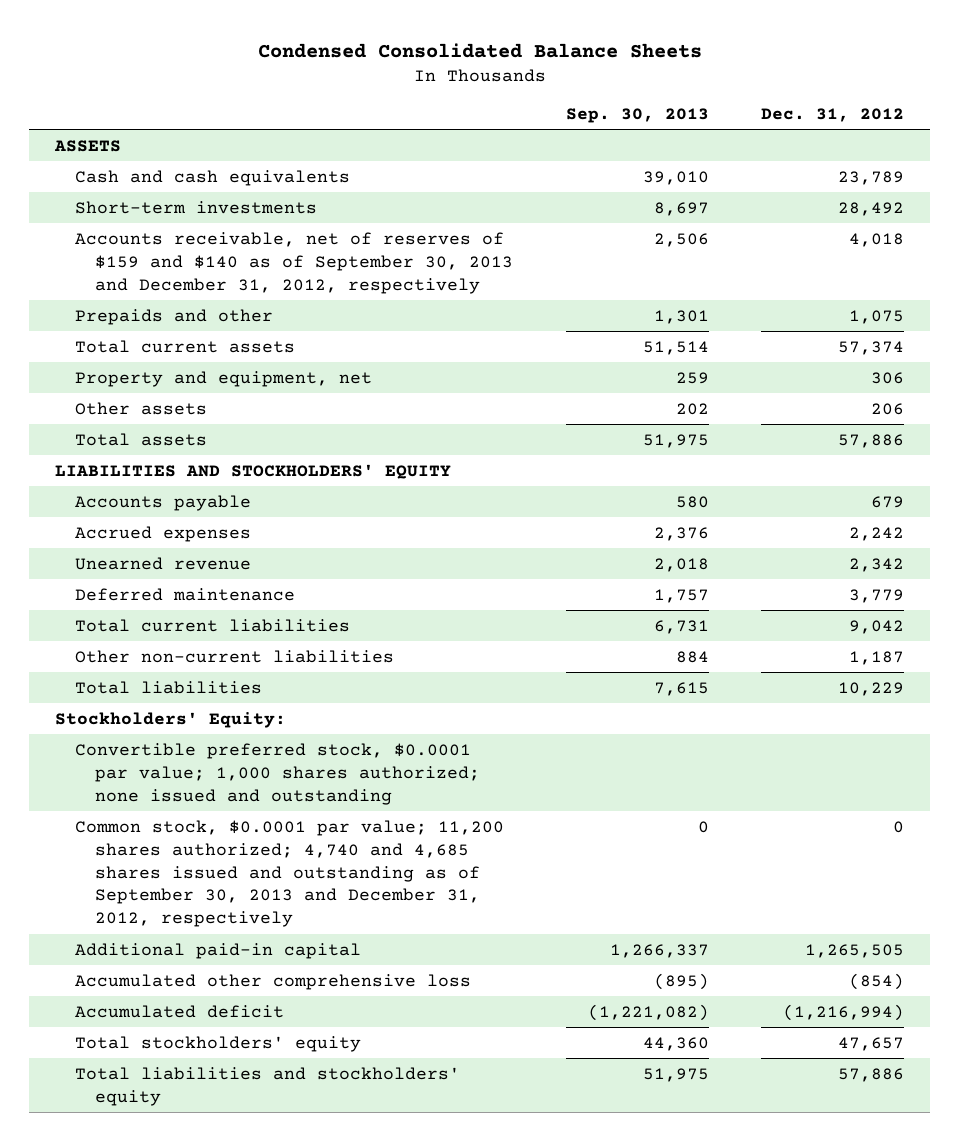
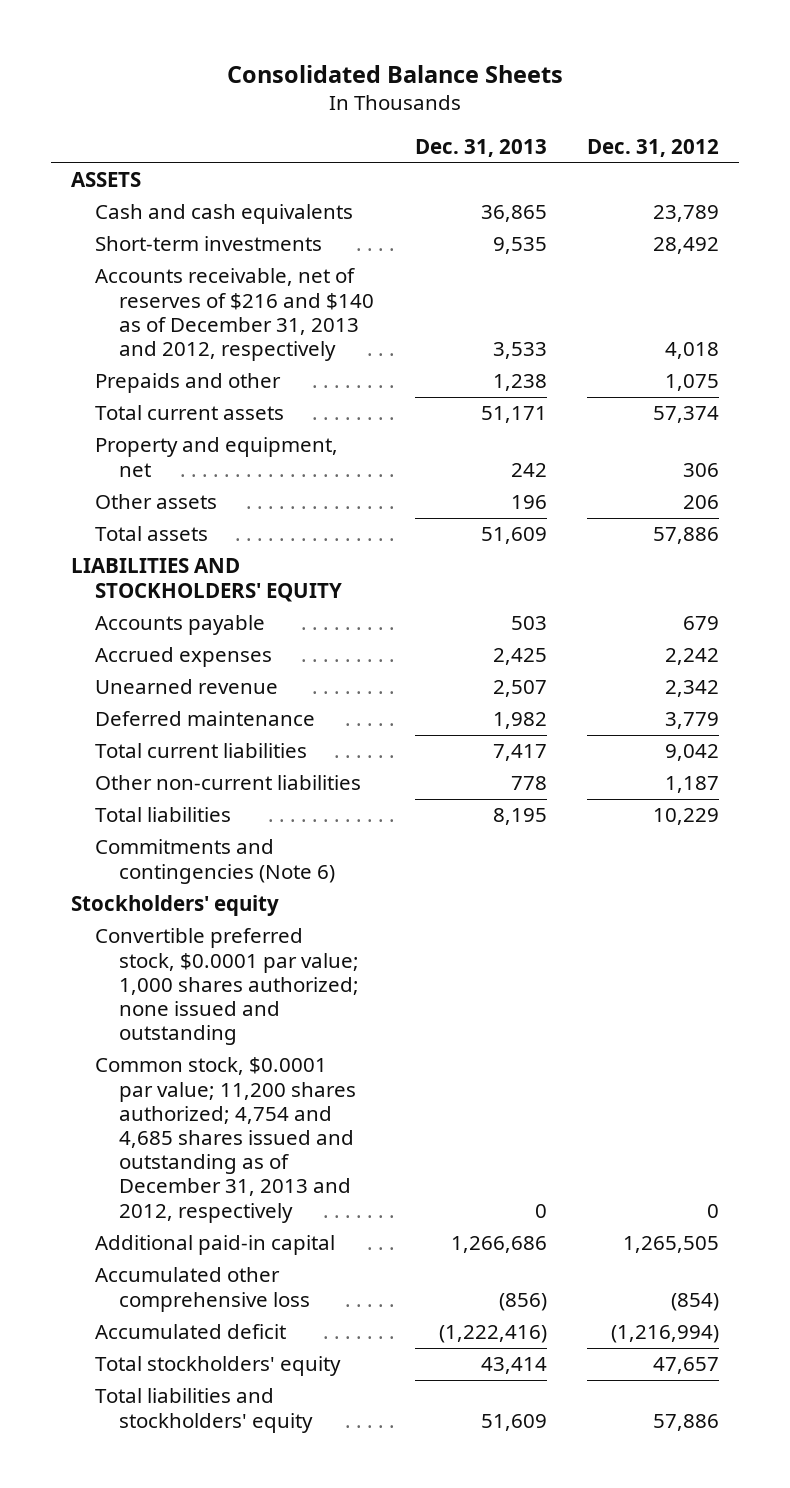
- Condensed Consolidated Balance Sheets
+ Consolidated Balance Sheets
- | Sep. 30, 2013 | Dec. 31, 2012
+ | Dec. 31, 2013 | Dec. 31, 2012
- Accounts receivable, net of reserves of $159 and $140 as of September 30, 2013 and December 31, 2012, respectively | 2,506 | 4,018
+ Accounts receivable, net of reserves of $216 and $140 as of December 31, 2013 and 2012, respectively | 3,533 | 4,018
- Stockholders' Equity:
+ Commitments and contingencies (Note 6)
+ Stockholders' equity
- Common stock, $0.0001 par value; 11,200 shares authorized; 4,740 and 4,685 shares issued and outstanding as of September 30, 2013 and December 31, 2012, respectively | 0 | 0
+ Common stock, $0.0001 par value; 11,200 shares authorized; 4,754 and 4,685 shares issued and outstanding as of December 31, 2013 and 2012, respectively | 0 | 0

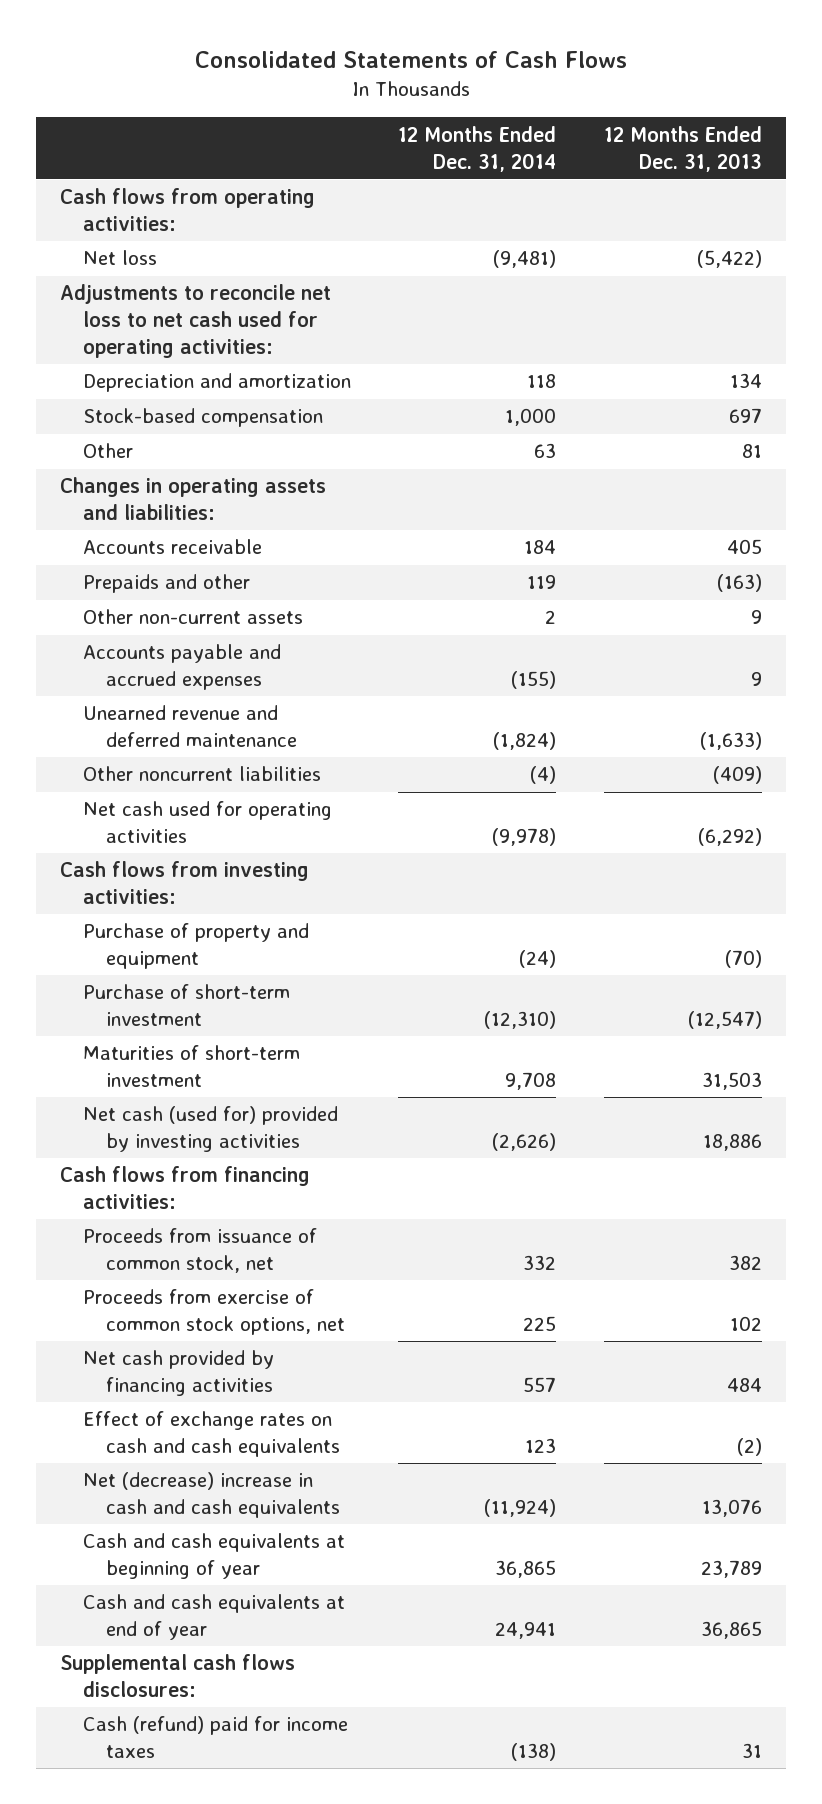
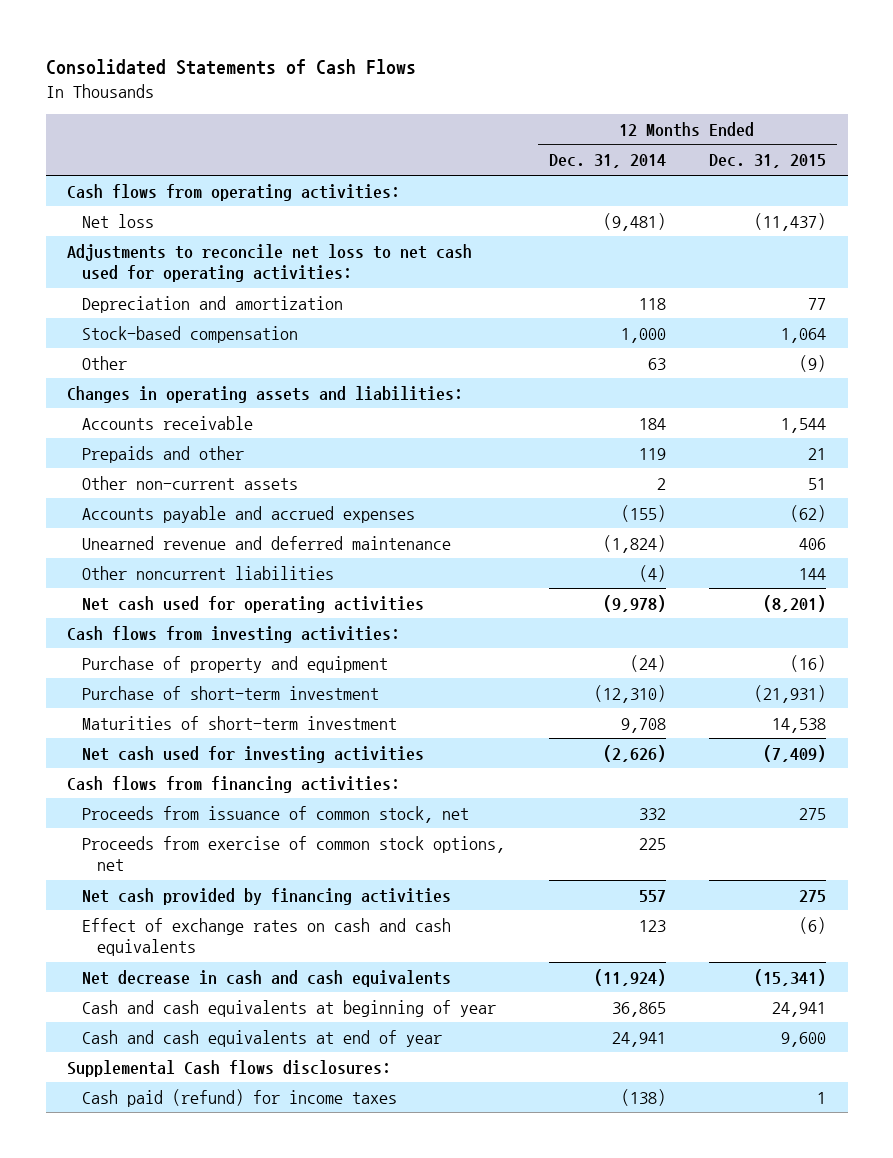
- | 12 Months Ended Dec. 31, 2014 | 12 Months Ended Dec. 31, 2013
+ | 12 Months Ended Dec. 31, 2014 | 12 Months Ended Dec. 31, 2015
- Net cash (used for) provided by investing activities | (2,626) | 18,886
+ Net cash used for investing activities | (2,626) | (7,409)
- Net (decrease) increase in cash and cash equivalents | (11,924) | 13,076
+ Net decrease in cash and cash equivalents | (11,924) | (15,341)
- Supplemental cash flows disclosures:
- Cash (refund) paid for income taxes | (138) | 31
+ Supplemental Cash flows disclosures:
+ Cash paid (refund) for income taxes | (138) | 1

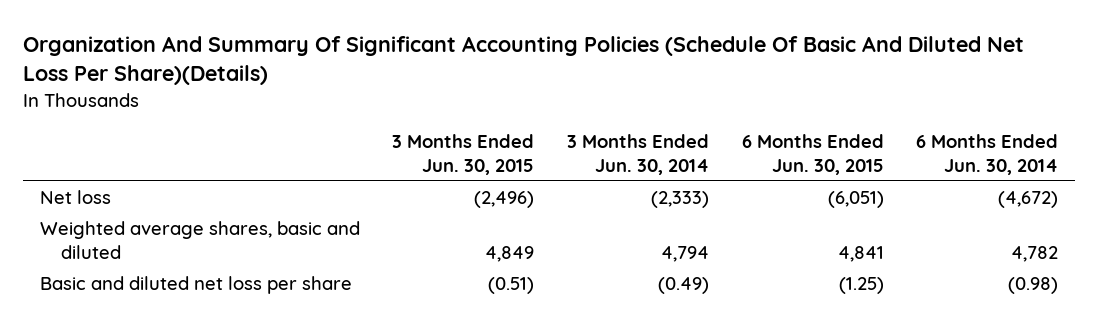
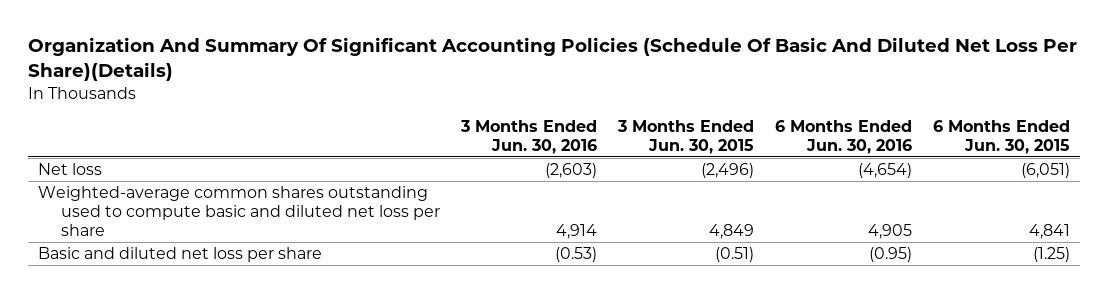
- | 3 Months Ended Jun. 30, 2015 | 3 Months Ended Jun. 30, 2014 | 6 Months Ended Jun. 30, 2015 | 6 Months Ended Jun. 30, 2014
+ | 3 Months Ended Jun. 30, 2016 | 3 Months Ended Jun. 30, 2015 | 6 Months Ended Jun. 30, 2016 | 6 Months Ended Jun. 30, 2015
- Weighted average shares, basic and diluted | 4,849 | 4,794 | 4,841 | 4,782
+ Weighted-average common shares outstanding used to compute basic and diluted net loss per share | 4,914 | 4,849 | 4,905 | 4,841

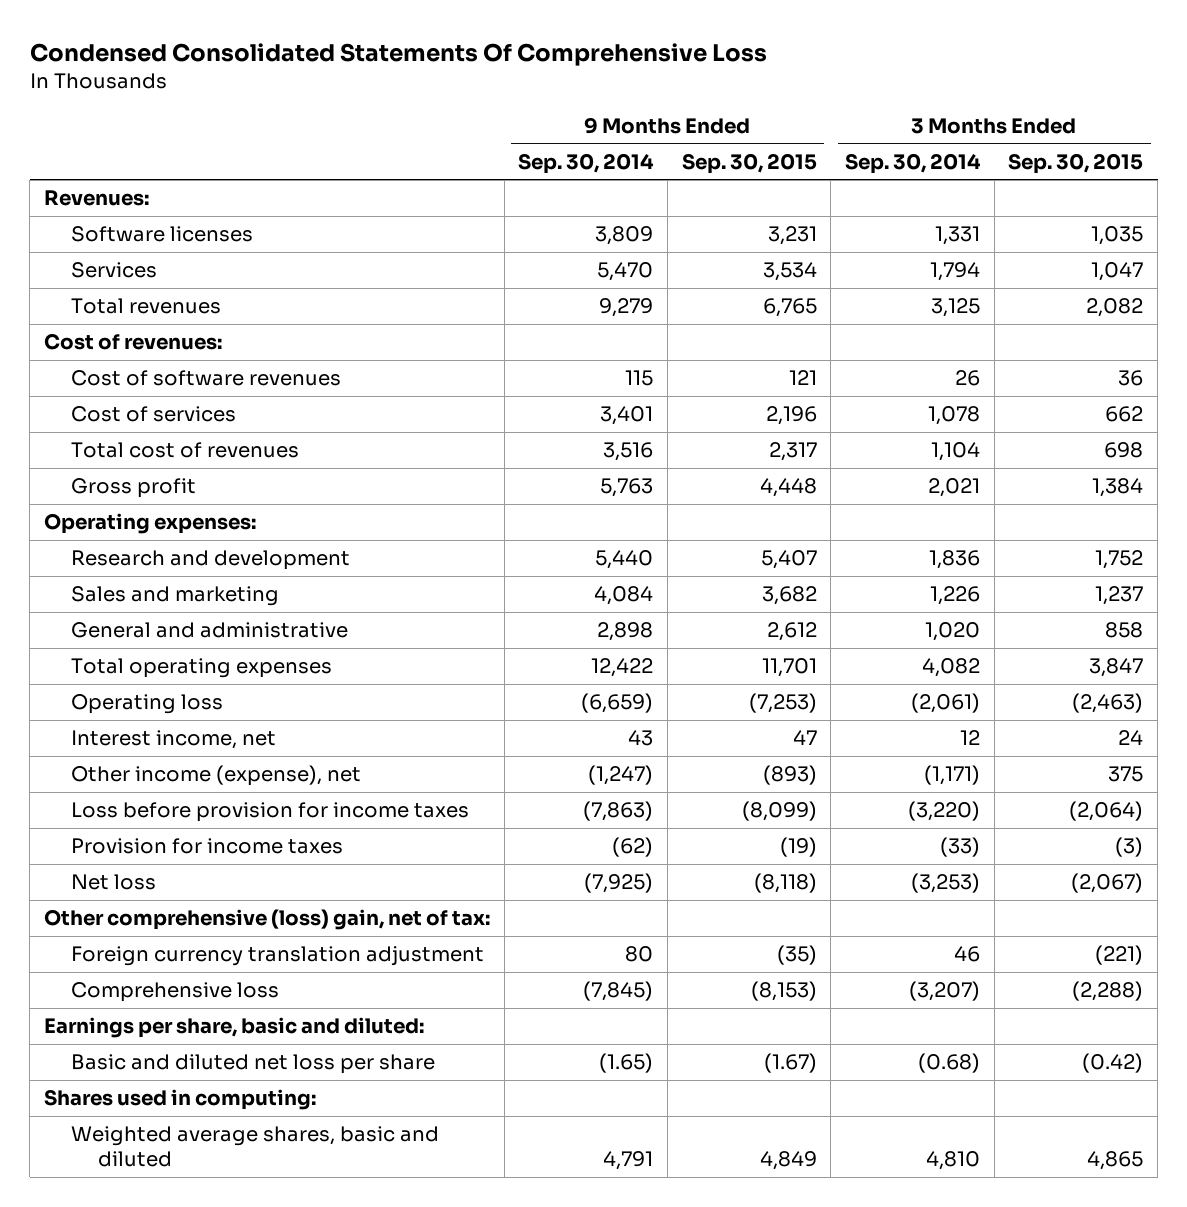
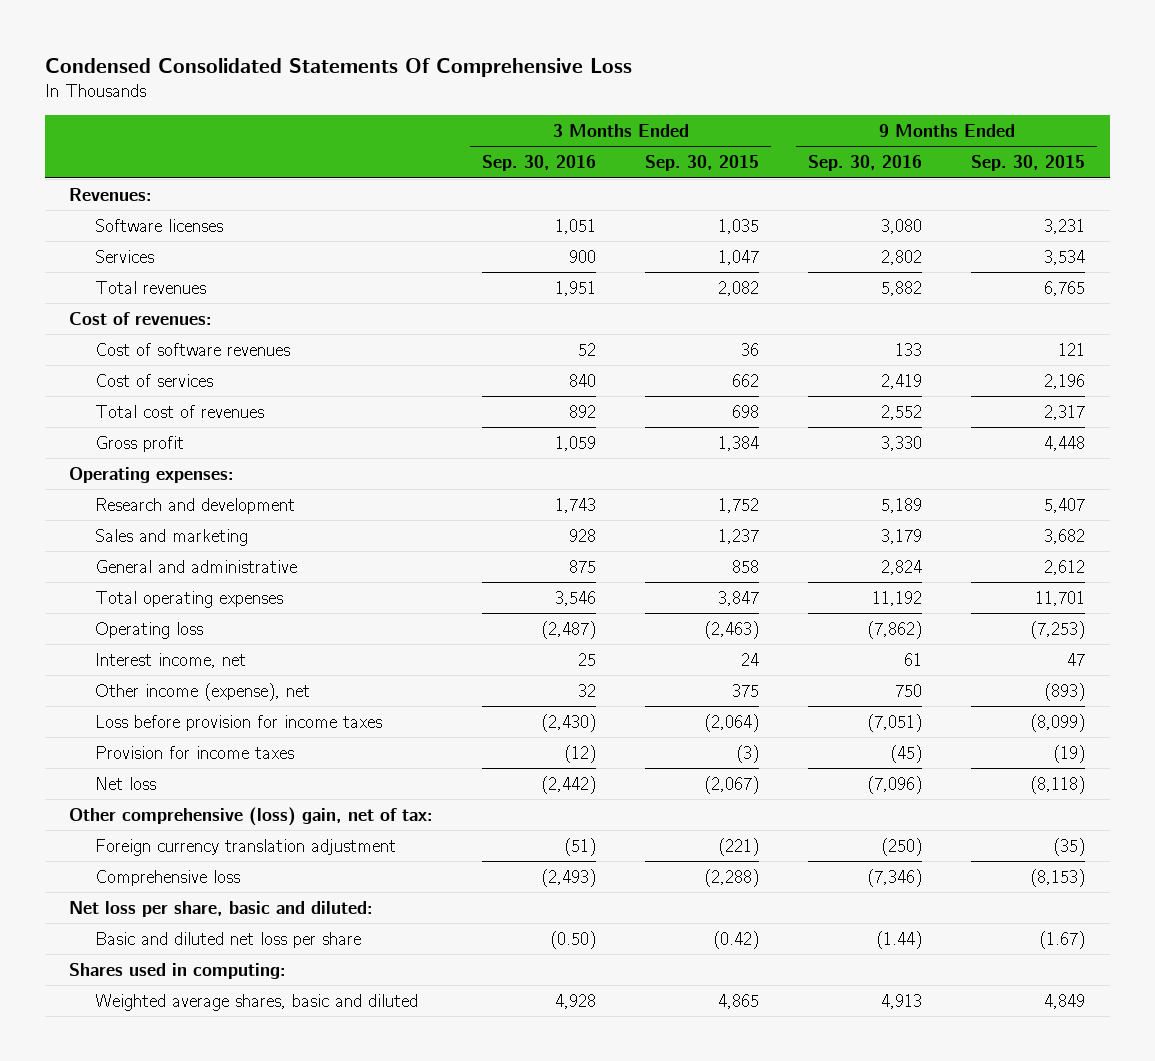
- | 9 Months Ended Sep. 30, 2014 | 9 Months Ended Sep. 30, 2015 | 3 Months Ended Sep. 30, 2014 | 3 Months Ended Sep. 30, 2015
+ | 3 Months Ended Sep. 30, 2016 | 3 Months Ended Sep. 30, 2015 | 9 Months Ended Sep. 30, 2016 | 9 Months Ended Sep. 30, 2015
- Earnings per share, basic and diluted:
+ Net loss per share, basic and diluted:

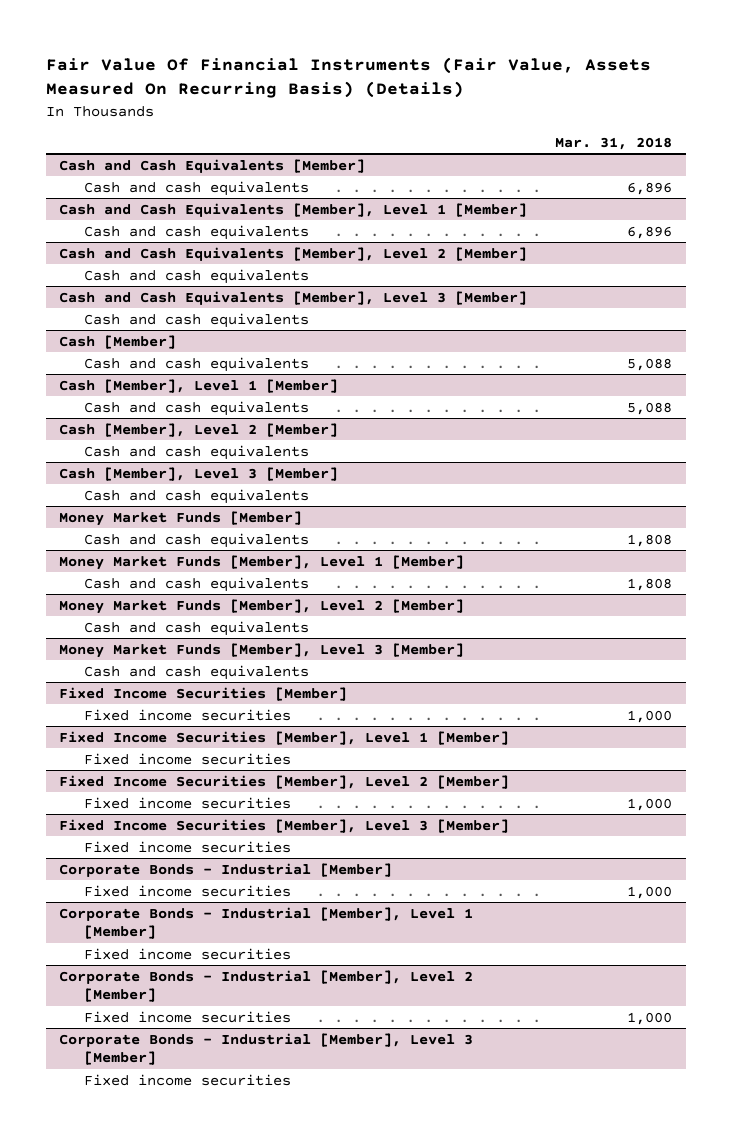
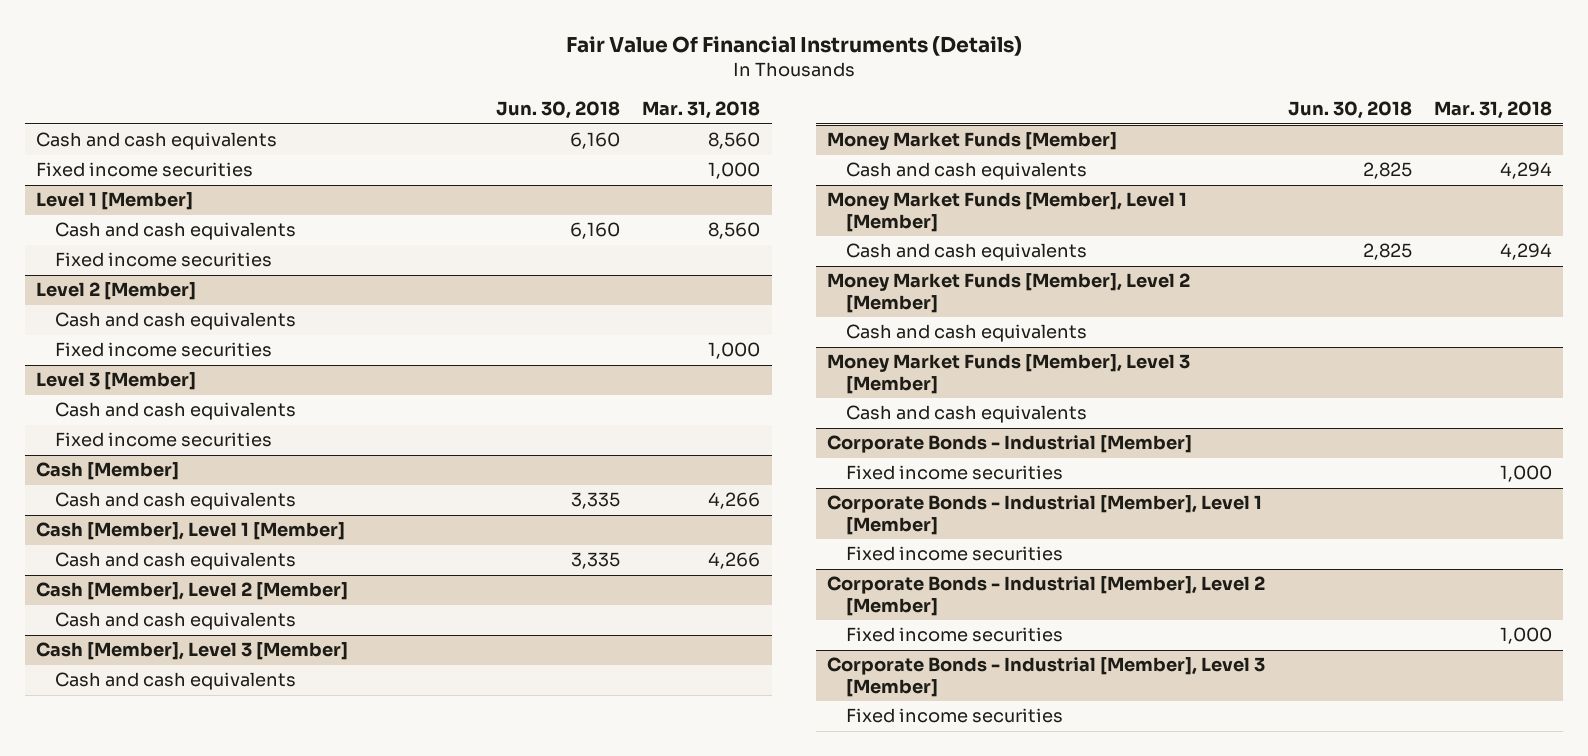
- Fair Value Of Financial Instruments (Fair Value, Assets Measured On Recurring Basis) (Details)
+ Fair Value Of Financial Instruments (Details)
- | Mar. 31, 2018
+ | Jun. 30, 2018 | Mar. 31, 2018
- Cash and Cash Equivalents [Member]
- Cash and cash equivalents | 6,896
- Cash and Cash Equivalents [Member], Level 1 [Member]
- Cash and cash equivalents | 6,896
- Cash and Cash Equivalents [Member], Level 2 [Member]
+ Cash and cash equivalents | 6,160 | 8,560
+ Fixed income securities | | 1,000
+ Level 1 [Member]
+ Cash and cash equivalents | 6,160 | 8,560
+ Fixed income securities
+ Level 2 [Member]
- Cash and Cash Equivalents [Member], Level 3 [Member]
+ Fixed income securities | | 1,000
+ Level 3 [Member]
+ Fixed income securities
@ Cash [Member]
- Cash and cash equivalents | 5,088
+ Cash and cash equivalents | 3,335 | 4,266
@ Cash [Member], Level 1 [Member]
- Cash and cash equivalents | 5,088
+ Cash and cash equivalents | 3,335 | 4,266
@ Money Market Funds [Member]
- Cash and cash equivalents | 1,808
+ Cash and cash equivalents | 2,825 | 4,294
@ Money Market Funds [Member], Level 1 [Member]
- Cash and cash equivalents | 1,808
+ Cash and cash equivalents | 2,825 | 4,294
- Fixed Income Securities [Member]
- Fixed income securities | 1,000
- Fixed Income Securities [Member], Level 1 [Member]
- Fixed income securities
- Fixed Income Securities [Member], Level 2 [Member]
- Fixed income securities | 1,000
- Fixed Income Securities [Member], Level 3 [Member]
- Fixed income securities

